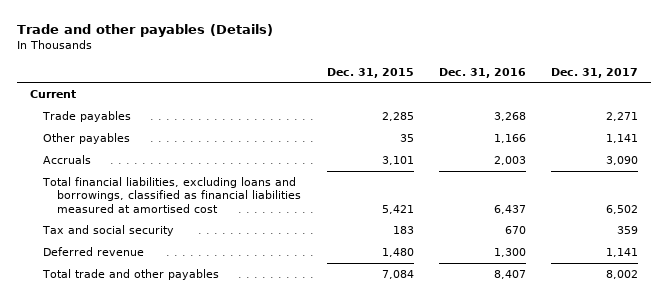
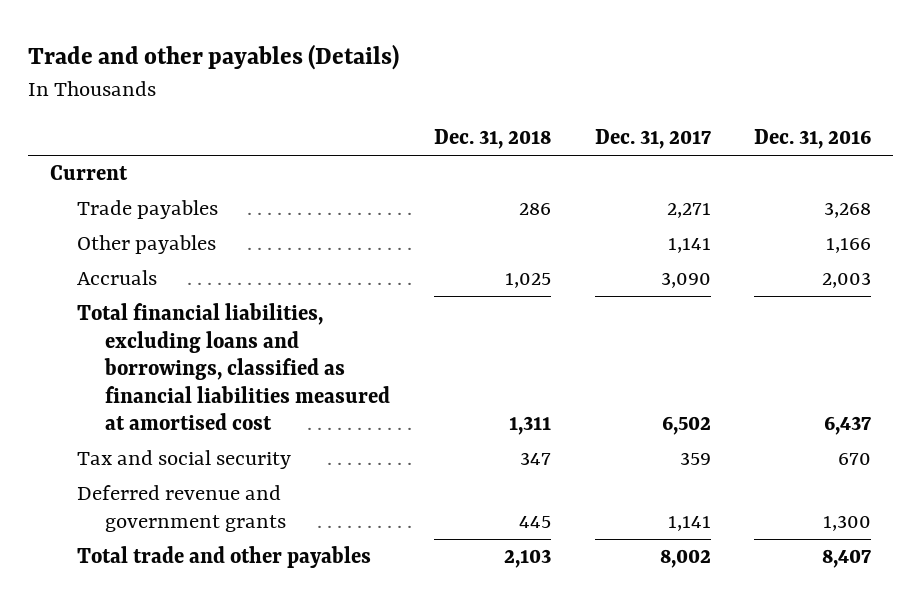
- | Dec. 31, 2015 | Dec. 31, 2016 | Dec. 31, 2017
+ | Dec. 31, 2018 | Dec. 31, 2017 | Dec. 31, 2016
- Deferred revenue | 1,480 | 1,300 | 1,141
+ Deferred revenue and government grants | 445 | 1,141 | 1,300

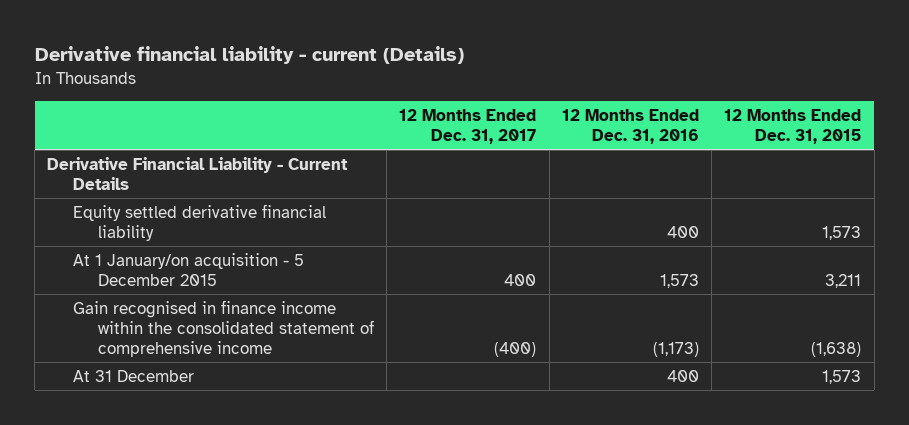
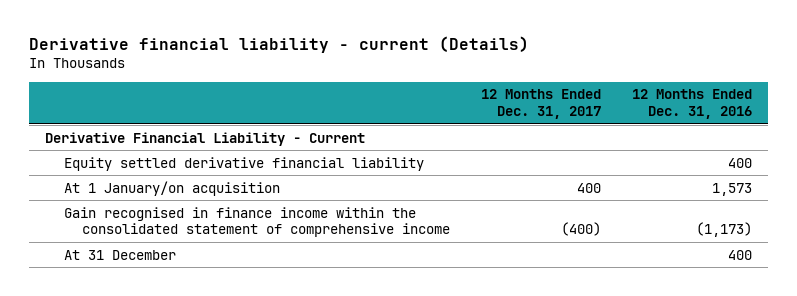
- | 12 Months Ended Dec. 31, 2017 | 12 Months Ended Dec. 31, 2016 | 12 Months Ended Dec. 31, 2015
+ | 12 Months Ended Dec. 31, 2017 | 12 Months Ended Dec. 31, 2016
- Derivative Financial Liability - Current Details
+ Derivative Financial Liability - Current
- At 1 January/on acquisition - 5 December 2015 | 400 | 1,573 | 3,211
+ At 1 January/on acquisition | 400 | 1,573

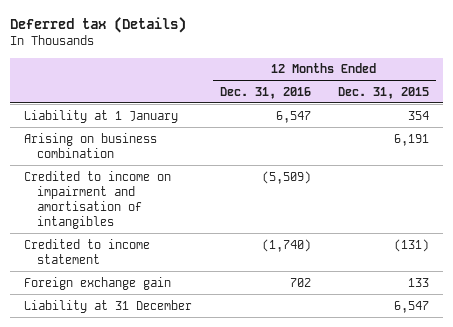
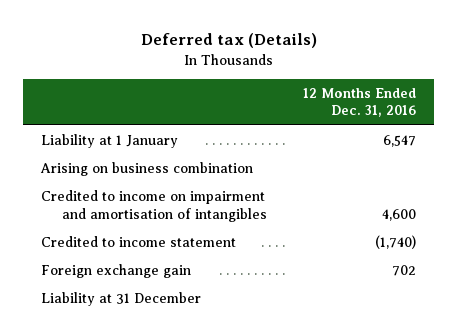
- | 12 Months Ended Dec. 31, 2016 | 12 Months Ended Dec. 31, 2015
+ | 12 Months Ended Dec. 31, 2016
- Credited to income on impairment and amortisation of intangibles | (5,509) |
+ Credited to income on impairment and amortisation of intangibles | 4,600

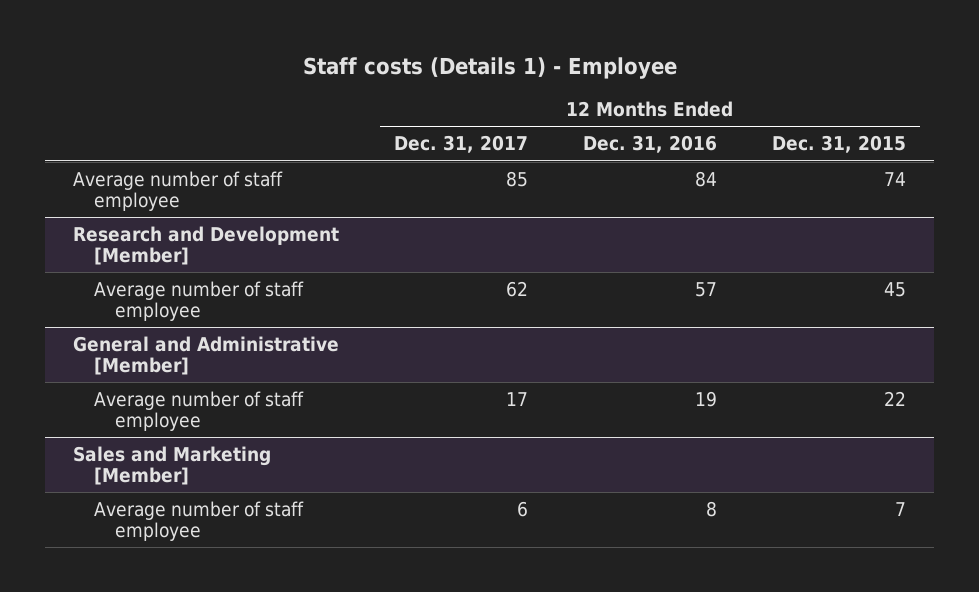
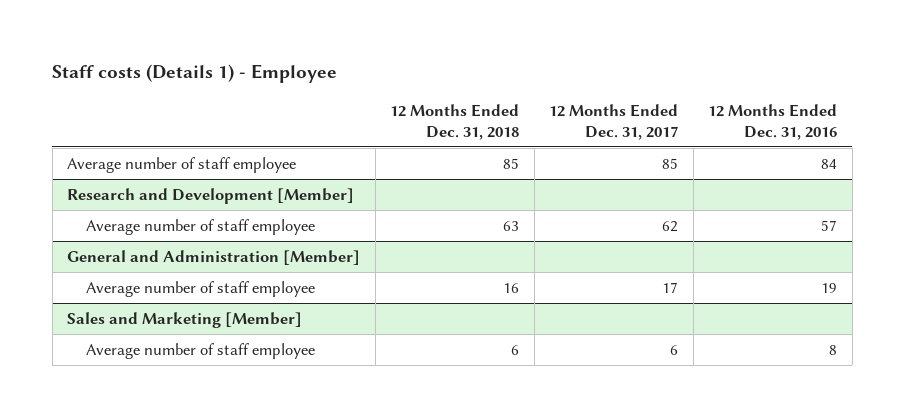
- | 12 Months Ended Dec. 31, 2017 | 12 Months Ended Dec. 31, 2016 | 12 Months Ended Dec. 31, 2015
+ | 12 Months Ended Dec. 31, 2018 | 12 Months Ended Dec. 31, 2017 | 12 Months Ended Dec. 31, 2016
- General and Administrative [Member]
+ General and Administration [Member]

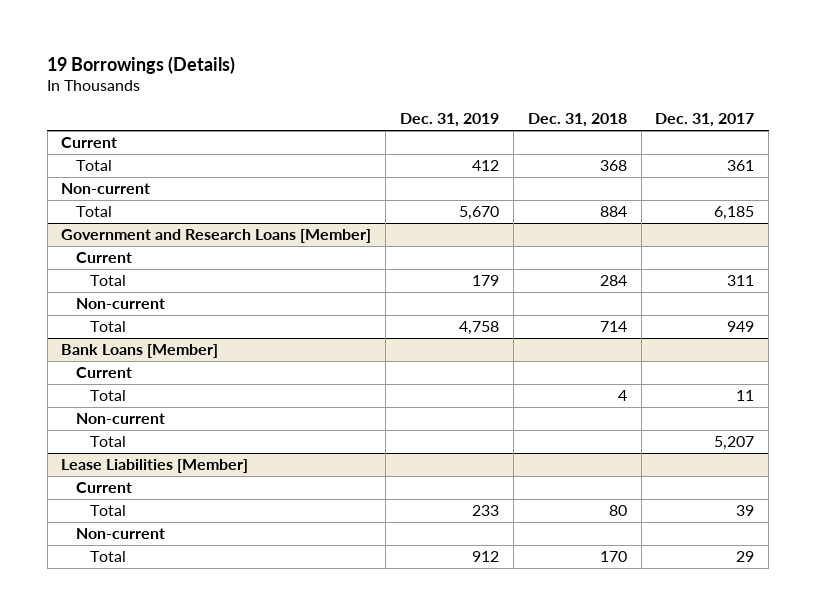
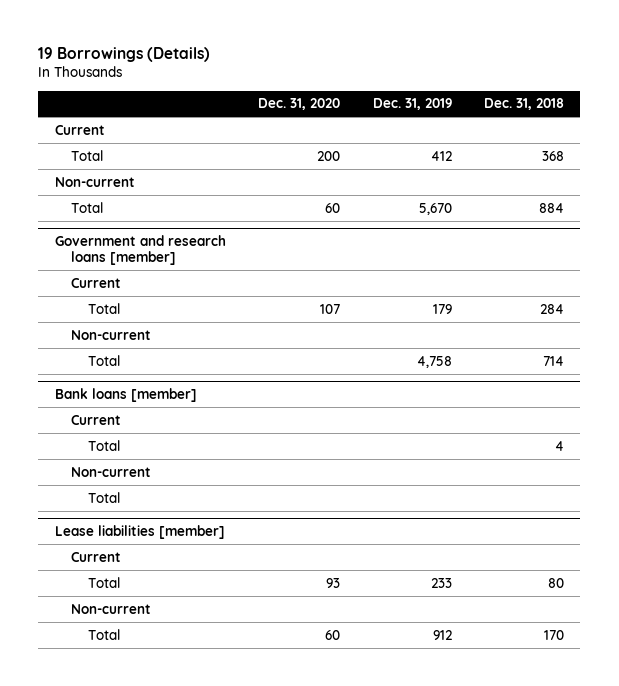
- | Dec. 31, 2019 | Dec. 31, 2018 | Dec. 31, 2017
+ | Dec. 31, 2020 | Dec. 31, 2019 | Dec. 31, 2018
- Government and Research Loans [Member]
+ Government and research loans [member]
- Bank Loans [Member]
+ Bank loans [member]
- Lease Liabilities [Member]
+ Lease liabilities [member]

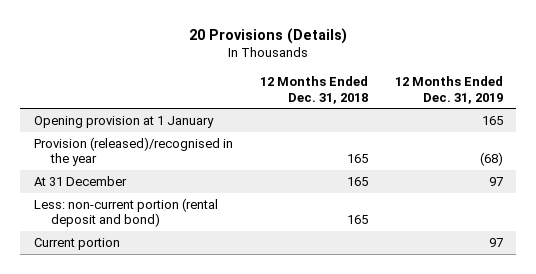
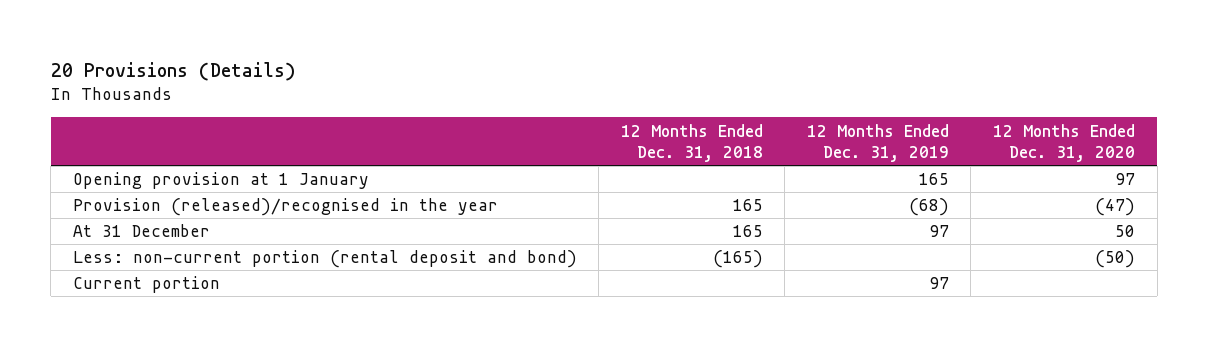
- | 12 Months Ended Dec. 31, 2018 | 12 Months Ended Dec. 31, 2019
+ | 12 Months Ended Dec. 31, 2018 | 12 Months Ended Dec. 31, 2019 | 12 Months Ended Dec. 31, 2020
- Less: non-current portion (rental deposit and bond) | 165 |
+ Less: non-current portion (rental deposit and bond) | (165) | | (50)

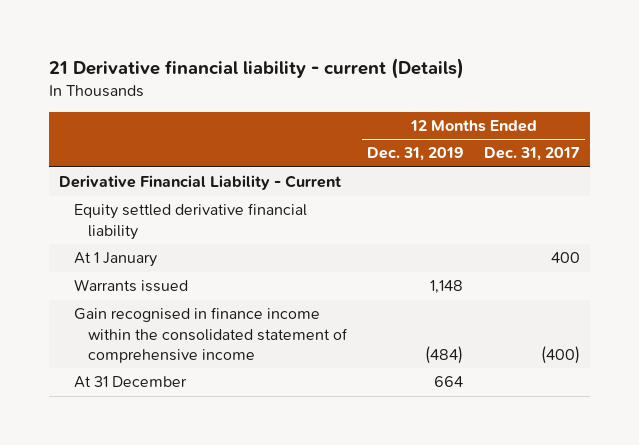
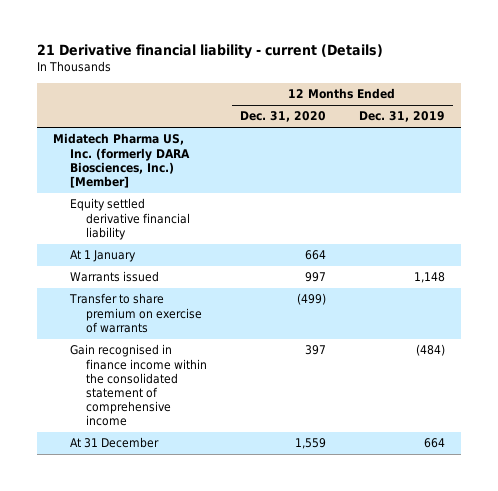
- | 12 Months Ended Dec. 31, 2019 | 12 Months Ended Dec. 31, 2017
+ | 12 Months Ended Dec. 31, 2020 | 12 Months Ended Dec. 31, 2019
- Derivative Financial Liability - Current
+ Midatech Pharma US, Inc. (formerly DARA Biosciences, Inc.) [Member]
+ Transfer to share premium on exercise of warrants | (499) |

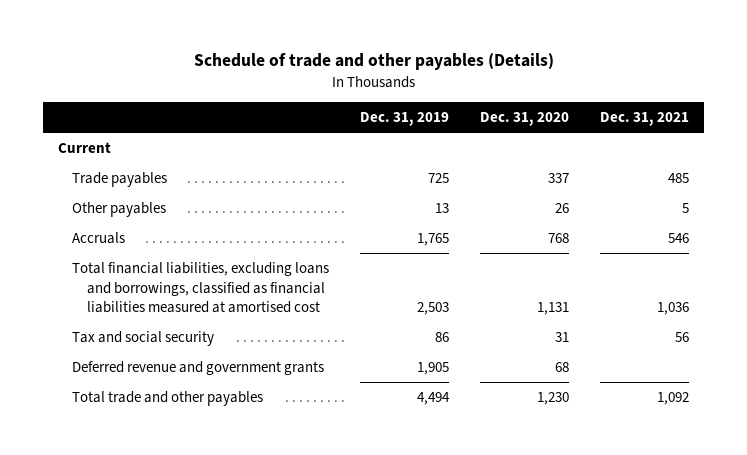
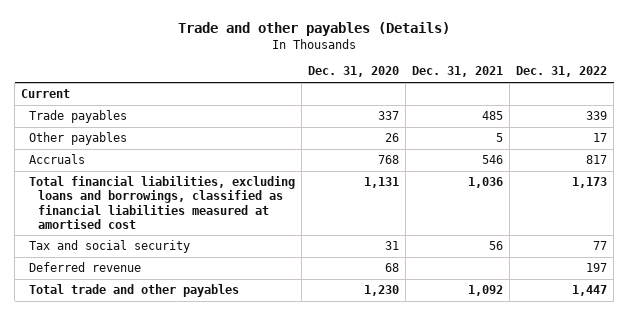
- Schedule of trade and other payables (Details)
+ Trade and other payables (Details)
- | Dec. 31, 2019 | Dec. 31, 2020 | Dec. 31, 2021
+ | Dec. 31, 2020 | Dec. 31, 2021 | Dec. 31, 2022
- Deferred revenue and government grants | 1,905 | 68 |
+ Deferred revenue | 68 | | 197

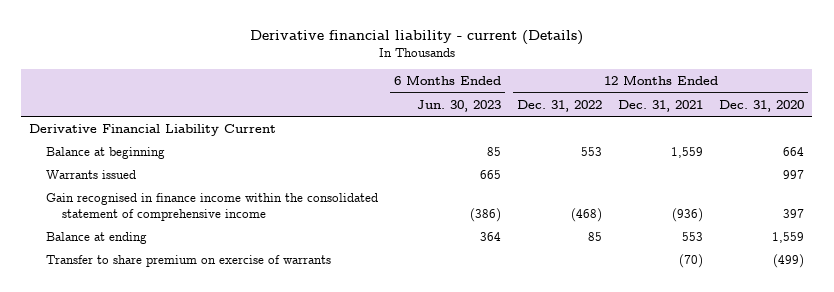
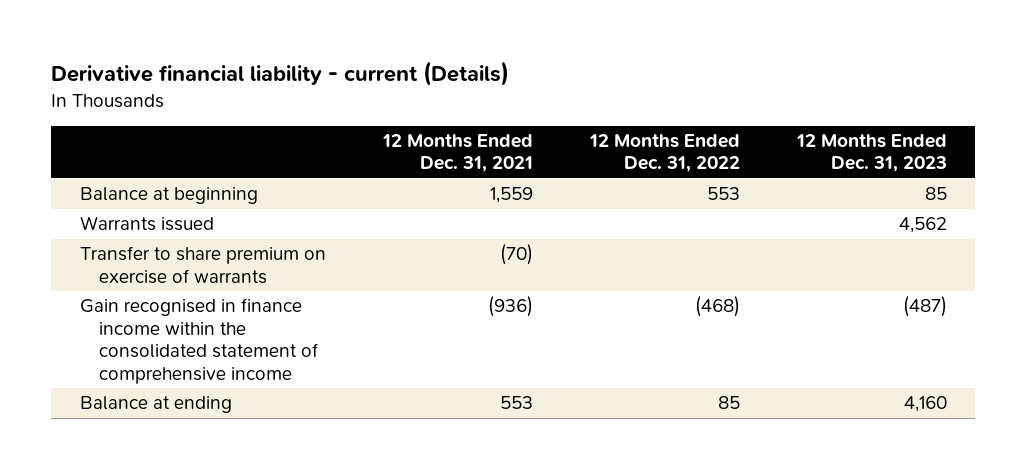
- | 6 Months Ended Jun. 30, 2023 | 12 Months Ended Dec. 31, 2022 | 12 Months Ended Dec. 31, 2021 | 12 Months Ended Dec. 31, 2020
+ | 12 Months Ended Dec. 31, 2021 | 12 Months Ended Dec. 31, 2022 | 12 Months Ended Dec. 31, 2023
- Derivative Financial Liability Current
moved up: Transfer to share premium on exercise of warrants | (70) | |

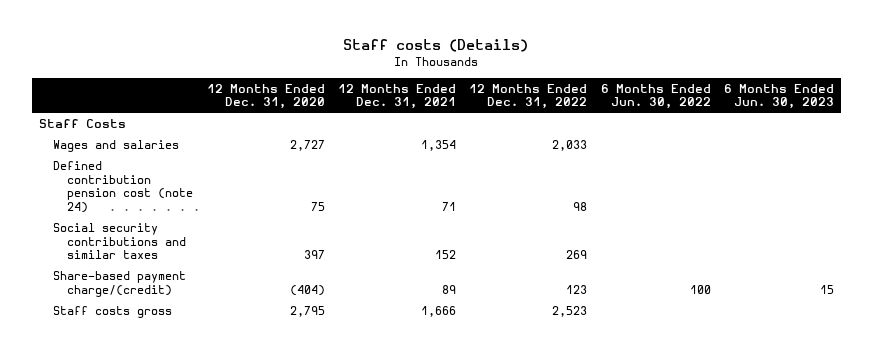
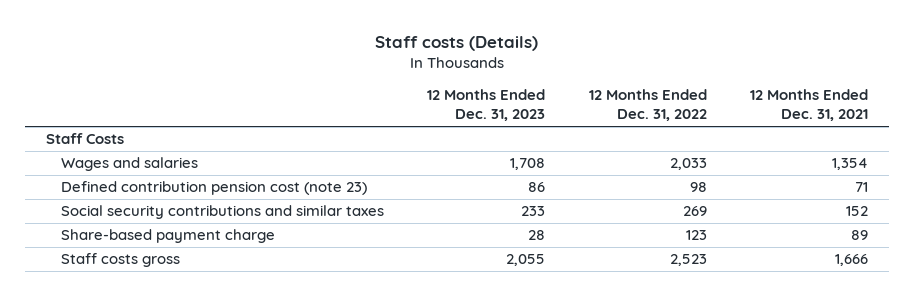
- | 12 Months Ended Dec. 31, 2020 | 12 Months Ended Dec. 31, 2021 | 12 Months Ended Dec. 31, 2022 | 6 Months Ended Jun. 30, 2022 | 6 Months Ended Jun. 30, 2023
+ | 12 Months Ended Dec. 31, 2023 | 12 Months Ended Dec. 31, 2022 | 12 Months Ended Dec. 31, 2021
- Defined contribution pension cost (note 24) | 75 | 71 | 98 | |
+ Defined contribution pension cost (note 23) | 86 | 98 | 71
- Share-based payment charge/(credit) | (404) | 89 | 123 | 100 | 15
+ Share-based payment charge | 28 | 123 | 89

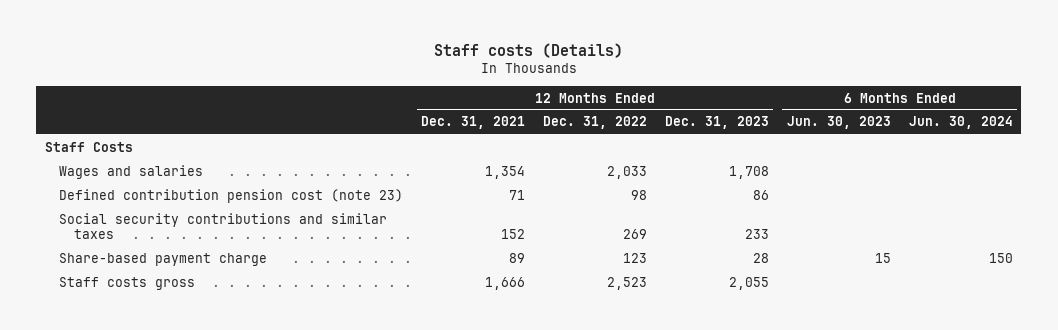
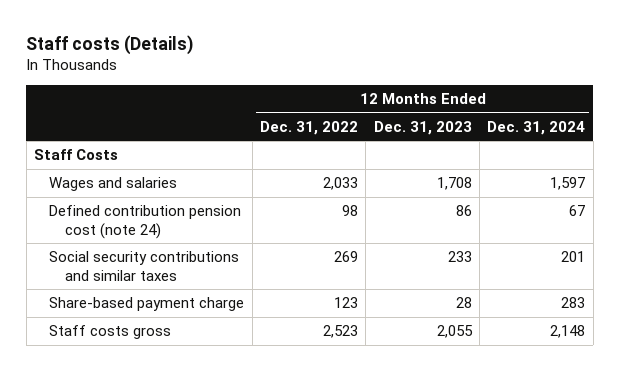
- | 12 Months Ended Dec. 31, 2021 | 12 Months Ended Dec. 31, 2022 | 12 Months Ended Dec. 31, 2023 | 6 Months Ended Jun. 30, 2023 | 6 Months Ended Jun. 30, 2024
+ | 12 Months Ended Dec. 31, 2022 | 12 Months Ended Dec. 31, 2023 | 12 Months Ended Dec. 31, 2024
- Defined contribution pension cost (note 23) | 71 | 98 | 86 | |
+ Defined contribution pension cost (note 24) | 98 | 86 | 67

